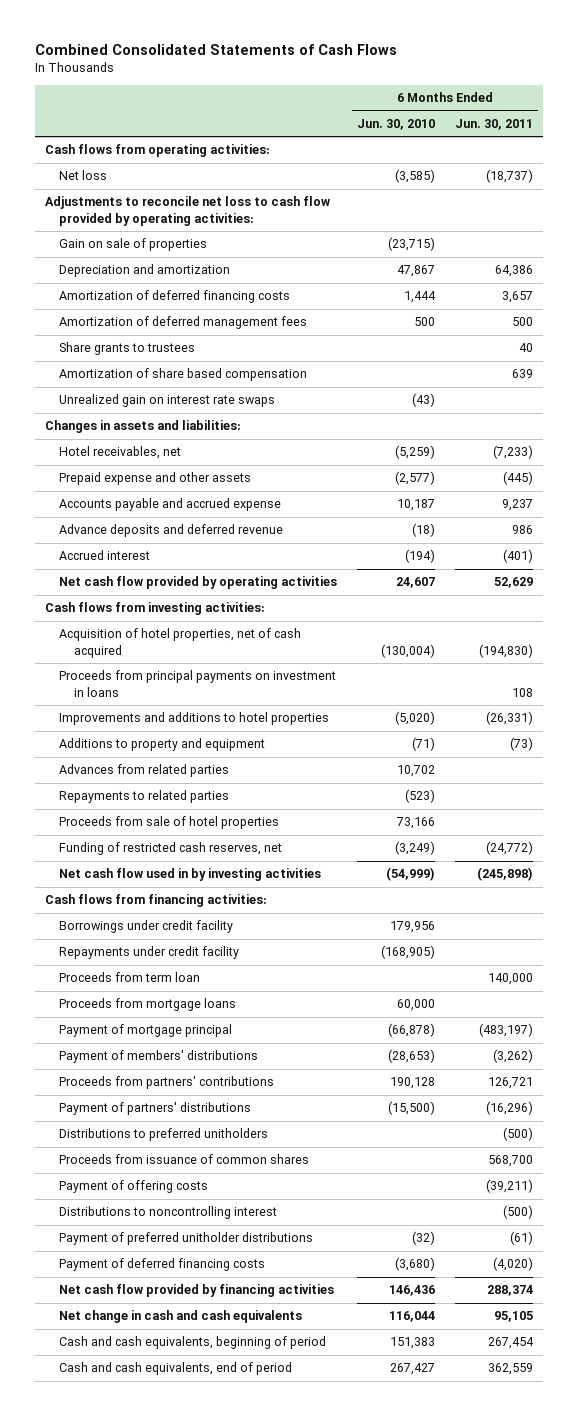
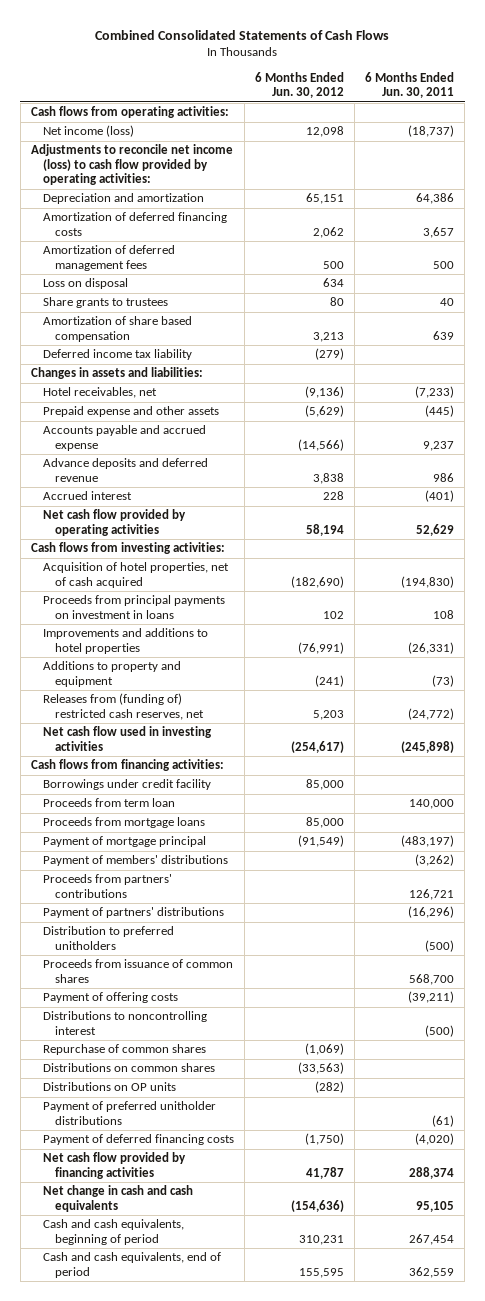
- | 6 Months Ended Jun. 30, 2010 | 6 Months Ended Jun. 30, 2011
+ | 6 Months Ended Jun. 30, 2012 | 6 Months Ended Jun. 30, 2011
- Net loss | (3,585) | (18,737)
- Adjustments to reconcile net loss to cash flow provided by operating activities:
- Gain on sale of properties | (23,715) |
+ Net income (loss) | 12,098 | (18,737)
+ Adjustments to reconcile net income (loss) to cash flow provided by operating activities:
+ Loss on disposal | 634 |
- Unrealized gain on interest rate swaps | (43) |
+ Deferred income tax liability | (279) |
- Advances from related parties | 10,702 |
- Repayments to related parties | (523) |
- Proceeds from sale of hotel properties | 73,166 |
- Funding of restricted cash reserves, net | (3,249) | (24,772)
- Net cash flow used in by investing activities | (54,999) | (245,898)
+ Releases from (funding of) restricted cash reserves, net | 5,203 | (24,772)
+ Net cash flow used in investing activities | (254,617) | (245,898)
- Repayments under credit facility | (168,905) |
- Distributions to preferred unitholders | | (500)
+ Distribution to preferred unitholders | | (500)
+ Repurchase of common shares | (1,069) |
+ Distributions on common shares | (33,563) |
+ Distributions on OP units | (282) |

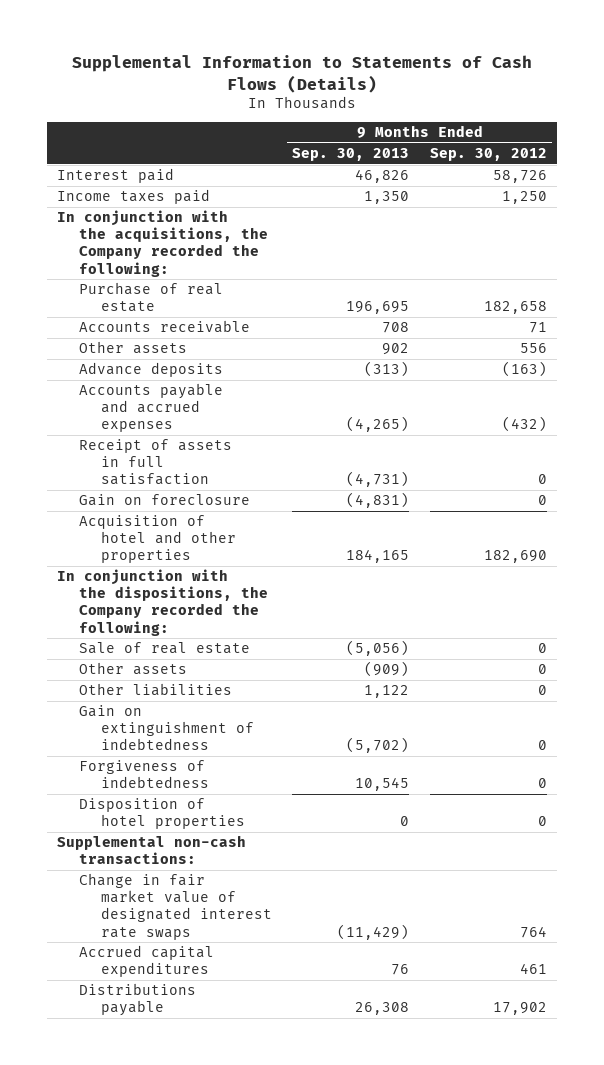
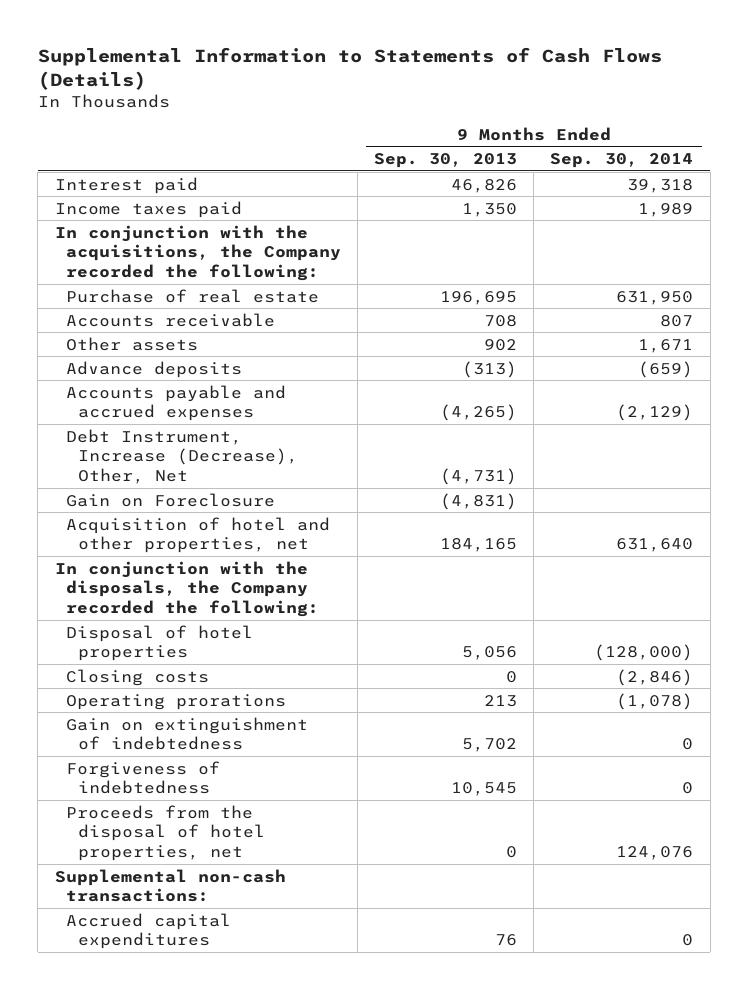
- | 9 Months Ended Sep. 30, 2013 | 9 Months Ended Sep. 30, 2012
+ | 9 Months Ended Sep. 30, 2013 | 9 Months Ended Sep. 30, 2014
- Receipt of assets in full satisfaction | (4,731) | 0
- Gain on foreclosure | (4,831) | 0
- Acquisition of hotel and other properties | 184,165 | 182,690
- In conjunction with the dispositions, the Company recorded the following:
- Sale of real estate | (5,056) | 0
- Other assets | (909) | 0
- Other liabilities | 1,122 | 0
- Gain on extinguishment of indebtedness | (5,702) | 0
+ Debt Instrument, Increase (Decrease), Other, Net | (4,731) |
+ Gain on Foreclosure | (4,831) |
+ Acquisition of hotel and other properties, net | 184,165 | 631,640
+ In conjunction with the disposals, the Company recorded the following:
+ Disposal of hotel properties | 5,056 | (128,000)
+ Closing costs | 0 | (2,846)
+ Operating prorations | 213 | (1,078)
+ Gain on extinguishment of indebtedness | 5,702 | 0
- Disposition of hotel properties | 0 | 0
+ Proceeds from the disposal of hotel properties, net | 0 | 124,076
- Change in fair market value of designated interest rate swaps | (11,429) | 764
- Distributions payable | 26,308 | 17,902

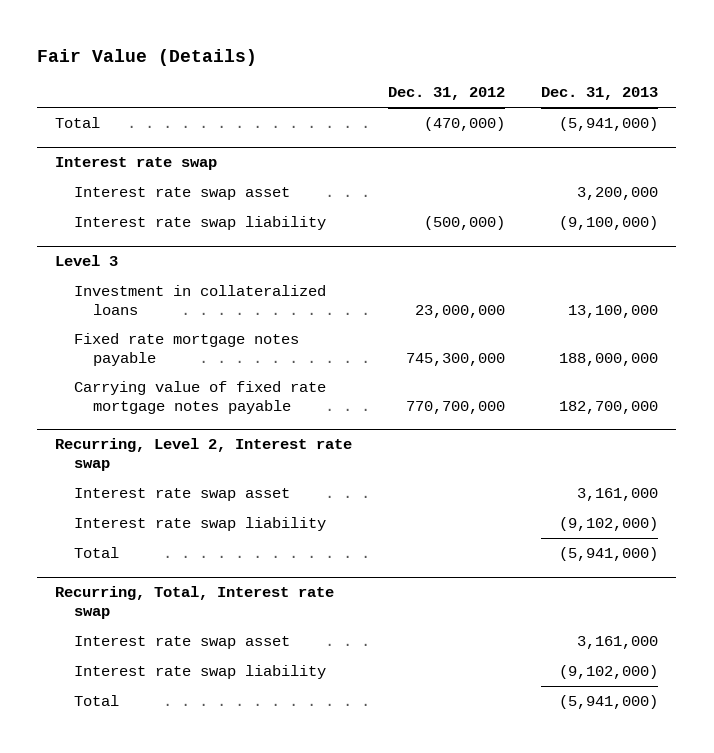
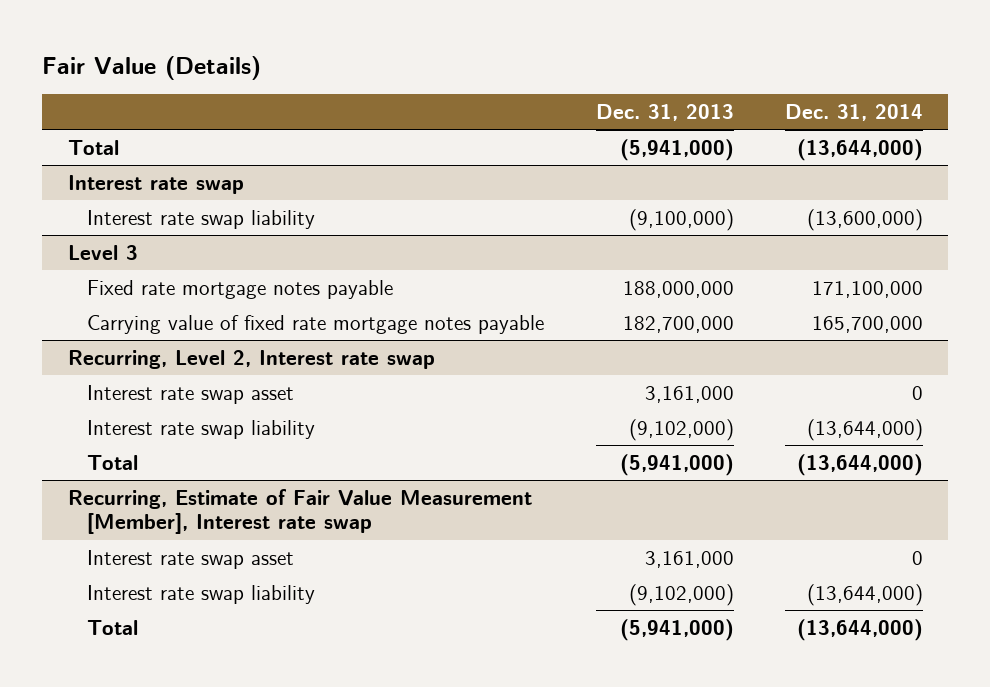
- | Dec. 31, 2012 | Dec. 31, 2013
+ | Dec. 31, 2013 | Dec. 31, 2014
@ Interest rate swap
- Interest rate swap asset | | 3,200,000
@ Level 3
- Investment in collateralized loans | 23,000,000 | 13,100,000
- Recurring, Total, Interest rate swap
+ Recurring, Estimate of Fair Value Measurement [Member], Interest rate swap

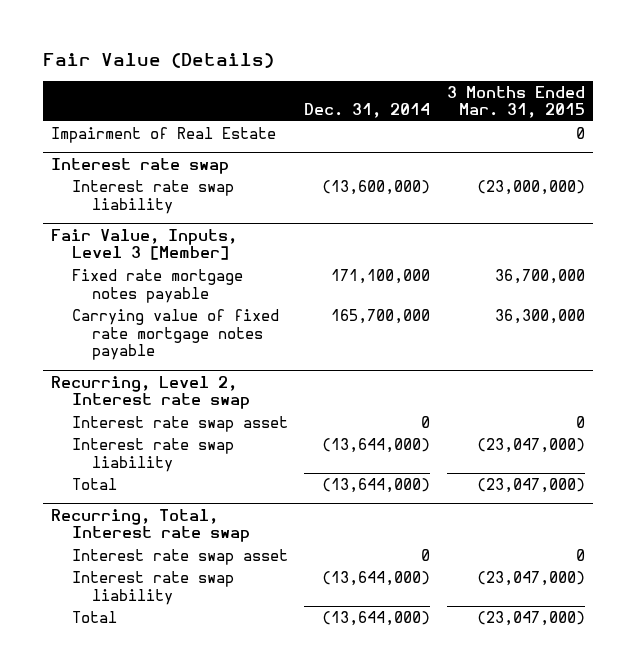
- | Dec. 31, 2013 | Dec. 31, 2014
+ | Dec. 31, 2014 | 3 Months Ended Mar. 31, 2015
- Total | (5,941,000) | (13,644,000)
+ Impairment of Real Estate | | 0
- Level 3
+ Fair Value, Inputs, Level 3 [Member]
- Recurring, Estimate of Fair Value Measurement [Member], Interest rate swap
+ Recurring, Total, Interest rate swap

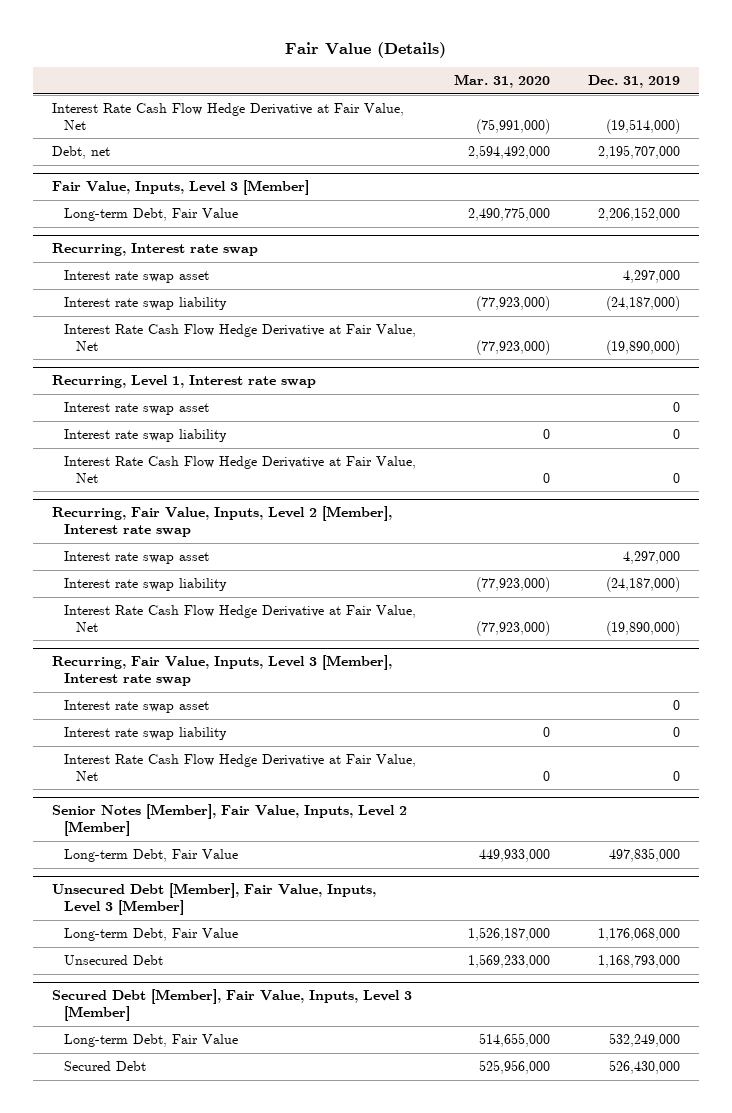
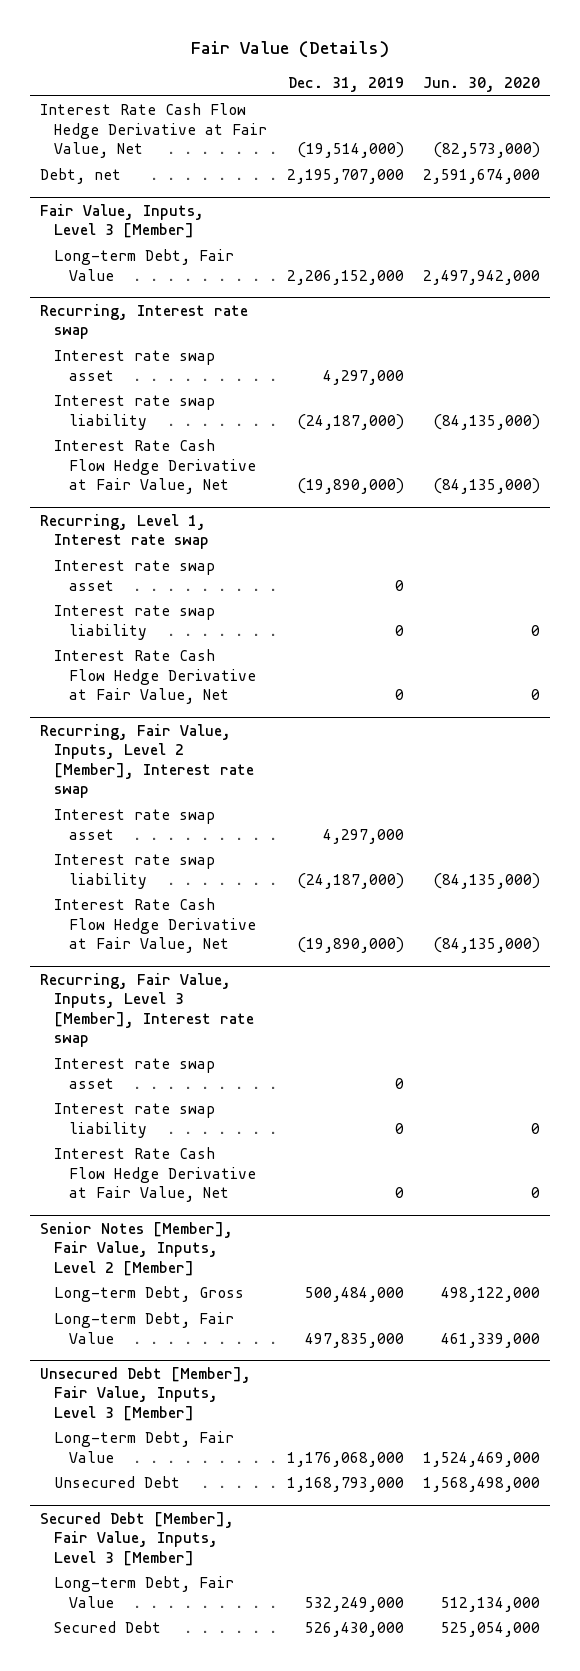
- | Mar. 31, 2020 | Dec. 31, 2019
+ | Dec. 31, 2019 | Jun. 30, 2020
@ Senior Notes [Member], Fair Value, Inputs, Level 2 [Member]
+ Long-term Debt, Gross | 500,484,000 | 498,122,000

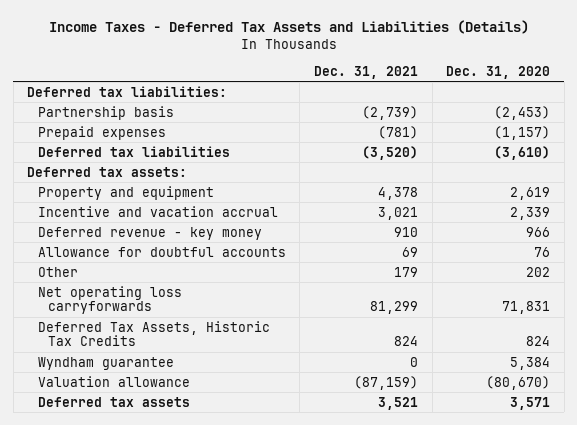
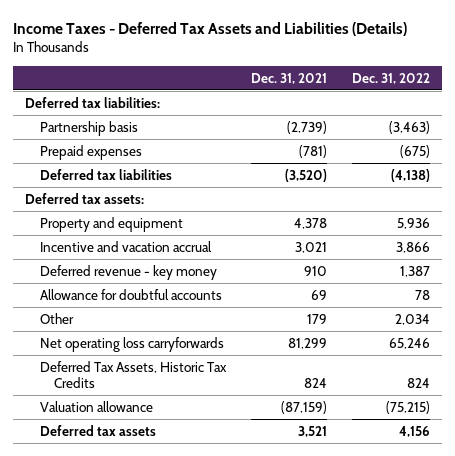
- | Dec. 31, 2021 | Dec. 31, 2020
+ | Dec. 31, 2021 | Dec. 31, 2022
- Wyndham guarantee | 0 | 5,384

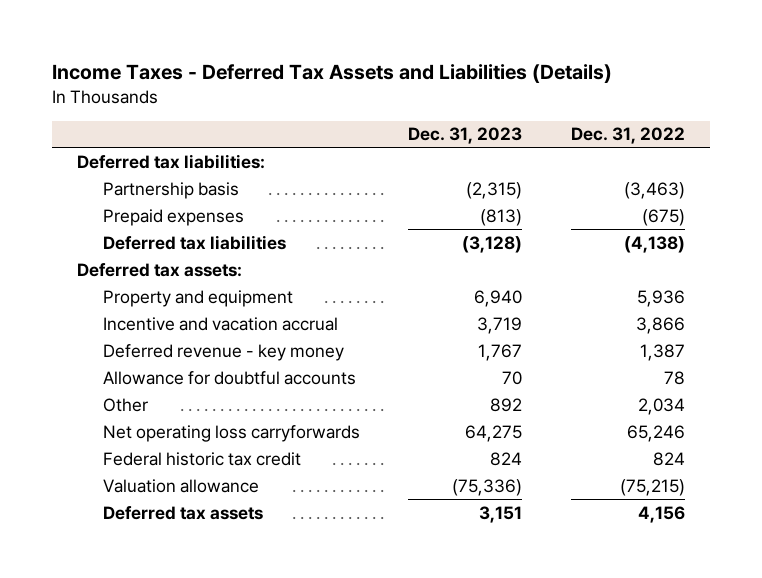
- | Dec. 31, 2021 | Dec. 31, 2022
+ | Dec. 31, 2023 | Dec. 31, 2022
- Deferred Tax Assets, Historic Tax Credits | 824 | 824
+ Federal historic tax credit | 824 | 824

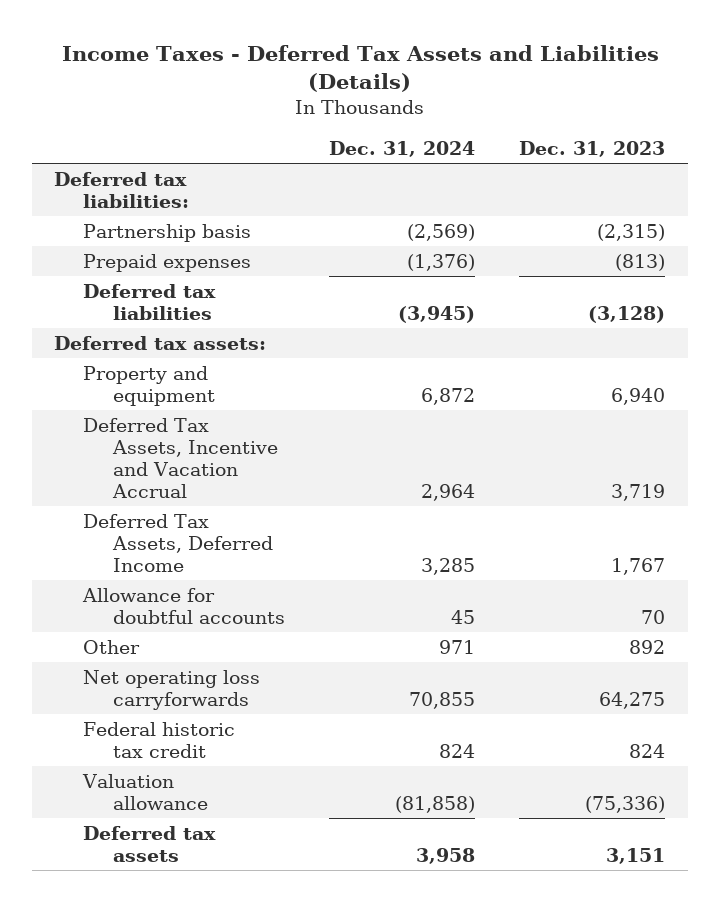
- | Dec. 31, 2023 | Dec. 31, 2022
+ | Dec. 31, 2024 | Dec. 31, 2023
- Incentive and vacation accrual | 3,719 | 3,866
- Deferred revenue - key money | 1,767 | 1,387
+ Deferred Tax Assets, Incentive and Vacation Accrual | 2,964 | 3,719
+ Deferred Tax Assets, Deferred Income | 3,285 | 1,767

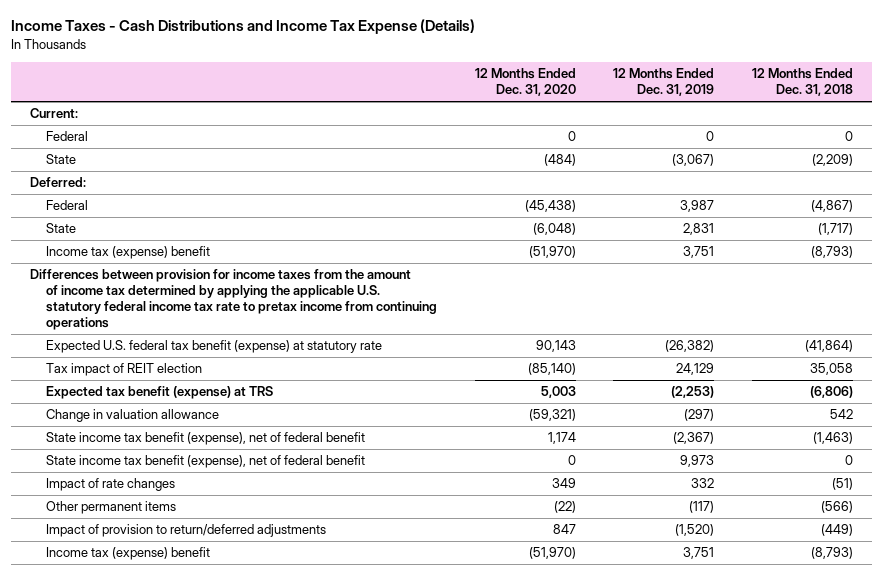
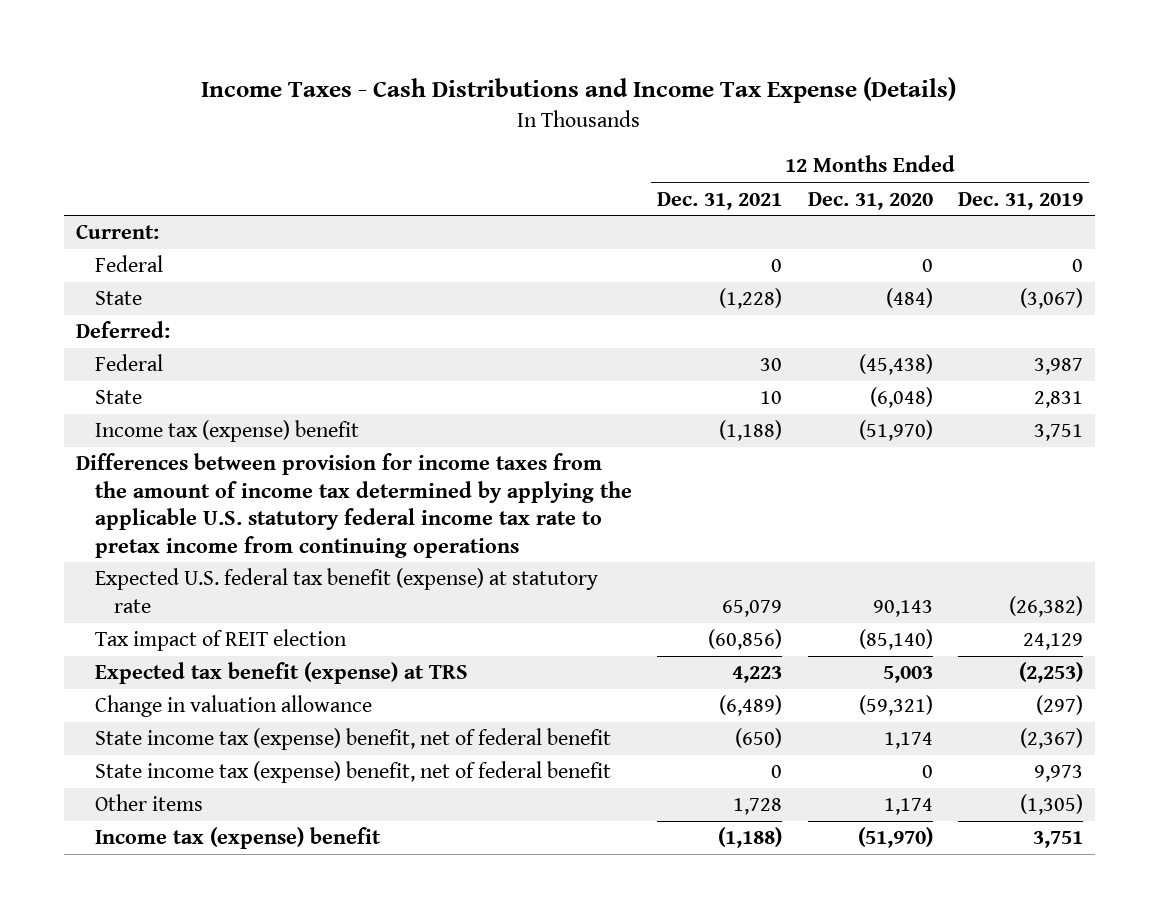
- | 12 Months Ended Dec. 31, 2020 | 12 Months Ended Dec. 31, 2019 | 12 Months Ended Dec. 31, 2018
+ | 12 Months Ended Dec. 31, 2021 | 12 Months Ended Dec. 31, 2020 | 12 Months Ended Dec. 31, 2019
- State income tax benefit (expense), net of federal benefit | 1,174 | (2,367) | (1,463)
- State income tax benefit (expense), net of federal benefit | 0 | 9,973 | 0
- Impact of rate changes | 349 | 332 | (51)
- Other permanent items | (22) | (117) | (566)
- Impact of provision to return/deferred adjustments | 847 | (1,520) | (449)
+ State income tax (expense) benefit, net of federal benefit | (650) | 1,174 | (2,367)
+ State income tax (expense) benefit, net of federal benefit | 0 | 0 | 9,973
+ Other items | 1,728 | 1,174 | (1,305)

